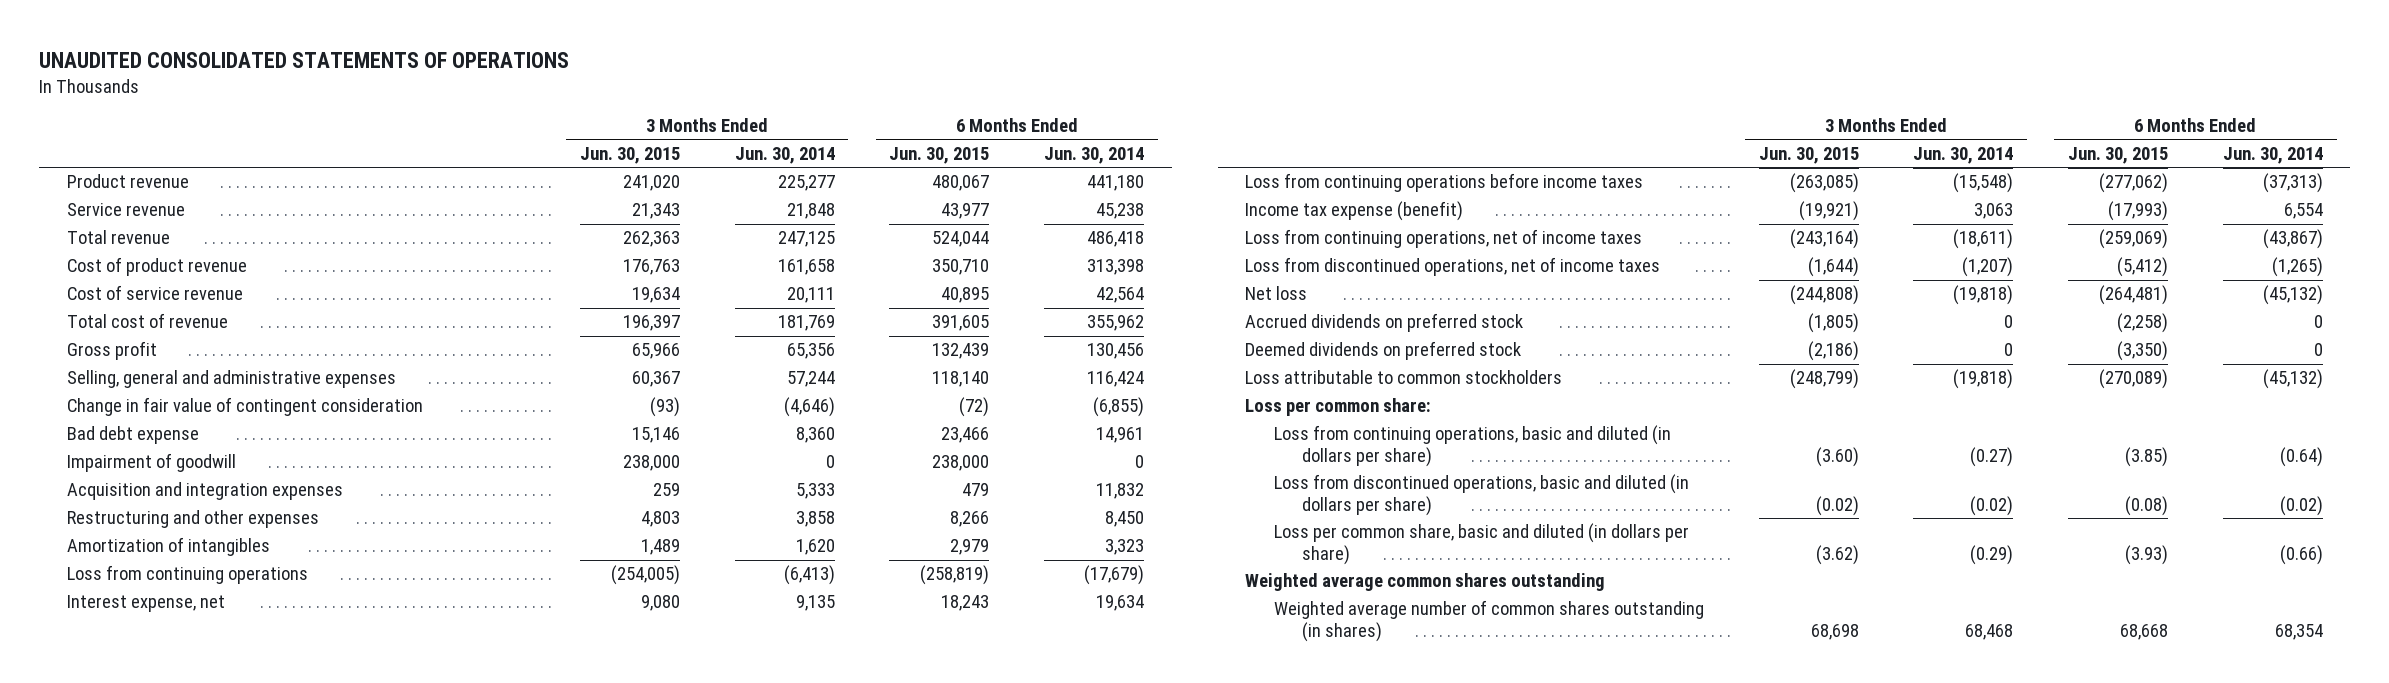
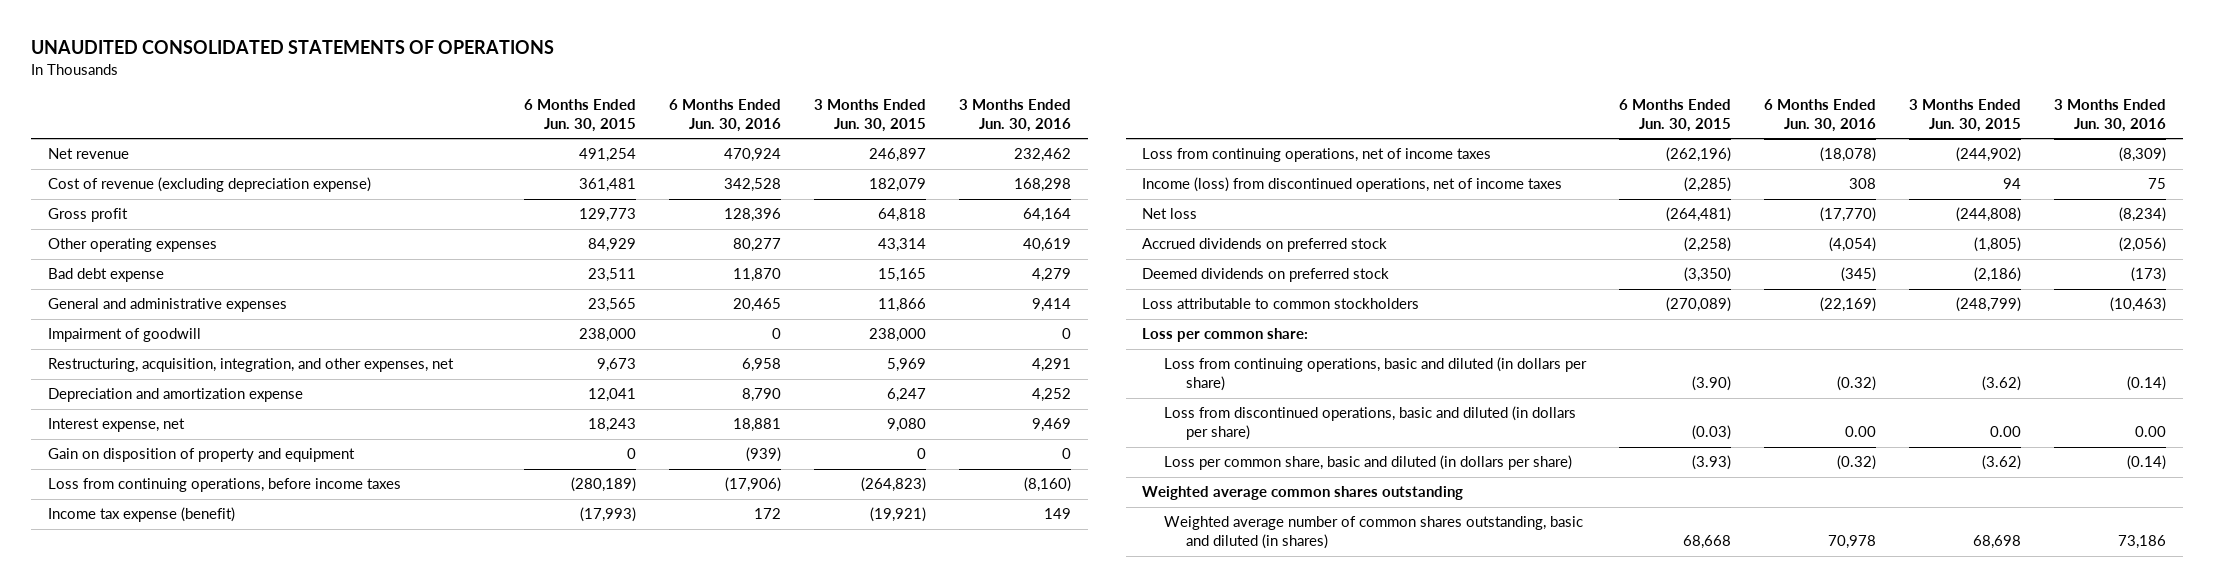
- | 3 Months Ended Jun. 30, 2015 | 3 Months Ended Jun. 30, 2014 | 6 Months Ended Jun. 30, 2015 | 6 Months Ended Jun. 30, 2014
+ | 6 Months Ended Jun. 30, 2015 | 6 Months Ended Jun. 30, 2016 | 3 Months Ended Jun. 30, 2015 | 3 Months Ended Jun. 30, 2016
- Product revenue | 241,020 | 225,277 | 480,067 | 441,180
- Service revenue | 21,343 | 21,848 | 43,977 | 45,238
- Total revenue | 262,363 | 247,125 | 524,044 | 486,418
- Cost of product revenue | 176,763 | 161,658 | 350,710 | 313,398
- Cost of service revenue | 19,634 | 20,111 | 40,895 | 42,564
- Total cost of revenue | 196,397 | 181,769 | 391,605 | 355,962
- Gross profit | 65,966 | 65,356 | 132,439 | 130,456
- Selling, general and administrative expenses | 60,367 | 57,244 | 118,140 | 116,424
- Change in fair value of contingent consideration | (93) | (4,646) | (72) | (6,855)
- Bad debt expense | 15,146 | 8,360 | 23,466 | 14,961
+ Net revenue | 491,254 | 470,924 | 246,897 | 232,462
+ Cost of revenue (excluding depreciation expense) | 361,481 | 342,528 | 182,079 | 168,298
+ Gross profit | 129,773 | 128,396 | 64,818 | 64,164
+ Other operating expenses | 84,929 | 80,277 | 43,314 | 40,619
+ Bad debt expense | 23,511 | 11,870 | 15,165 | 4,279
+ General and administrative expenses | 23,565 | 20,465 | 11,866 | 9,414
- Acquisition and integration expenses | 259 | 5,333 | 479 | 11,832
- Restructuring and other expenses | 4,803 | 3,858 | 8,266 | 8,450
- Amortization of intangibles | 1,489 | 1,620 | 2,979 | 3,323
- Loss from continuing operations | (254,005) | (6,413) | (258,819) | (17,679)
+ Restructuring, acquisition, integration, and other expenses, net | 9,673 | 6,958 | 5,969 | 4,291
+ Depreciation and amortization expense | 12,041 | 8,790 | 6,247 | 4,252
- Loss from continuing operations before income taxes | (263,085) | (15,548) | (277,062) | (37,313)
+ Gain on disposition of property and equipment | 0 | (939) | 0 | 0
+ Loss from continuing operations, before income taxes | (280,189) | (17,906) | (264,823) | (8,160)
- Loss from continuing operations, net of income taxes | (243,164) | (18,611) | (259,069) | (43,867)
- Loss from discontinued operations, net of income taxes | (1,644) | (1,207) | (5,412) | (1,265)
+ Loss from continuing operations, net of income taxes | (262,196) | (18,078) | (244,902) | (8,309)
+ Income (loss) from discontinued operations, net of income taxes | (2,285) | 308 | 94 | 75
- Loss from continuing operations, basic and diluted (in dollars per share) | (3.60) | (0.27) | (3.85) | (0.64)
- Loss from discontinued operations, basic and diluted (in dollars per share) | (0.02) | (0.02) | (0.08) | (0.02)
+ Loss from continuing operations, basic and diluted (in dollars per share) | (3.90) | (0.32) | (3.62) | (0.14)
+ Loss from discontinued operations, basic and diluted (in dollars per share) | (0.03) | 0.00 | 0.00 | 0.00
- Weighted average number of common shares outstanding (in shares) | 68,698 | 68,468 | 68,668 | 68,354
+ Weighted average number of common shares outstanding, basic and diluted (in shares) | 68,668 | 70,978 | 68,698 | 73,186

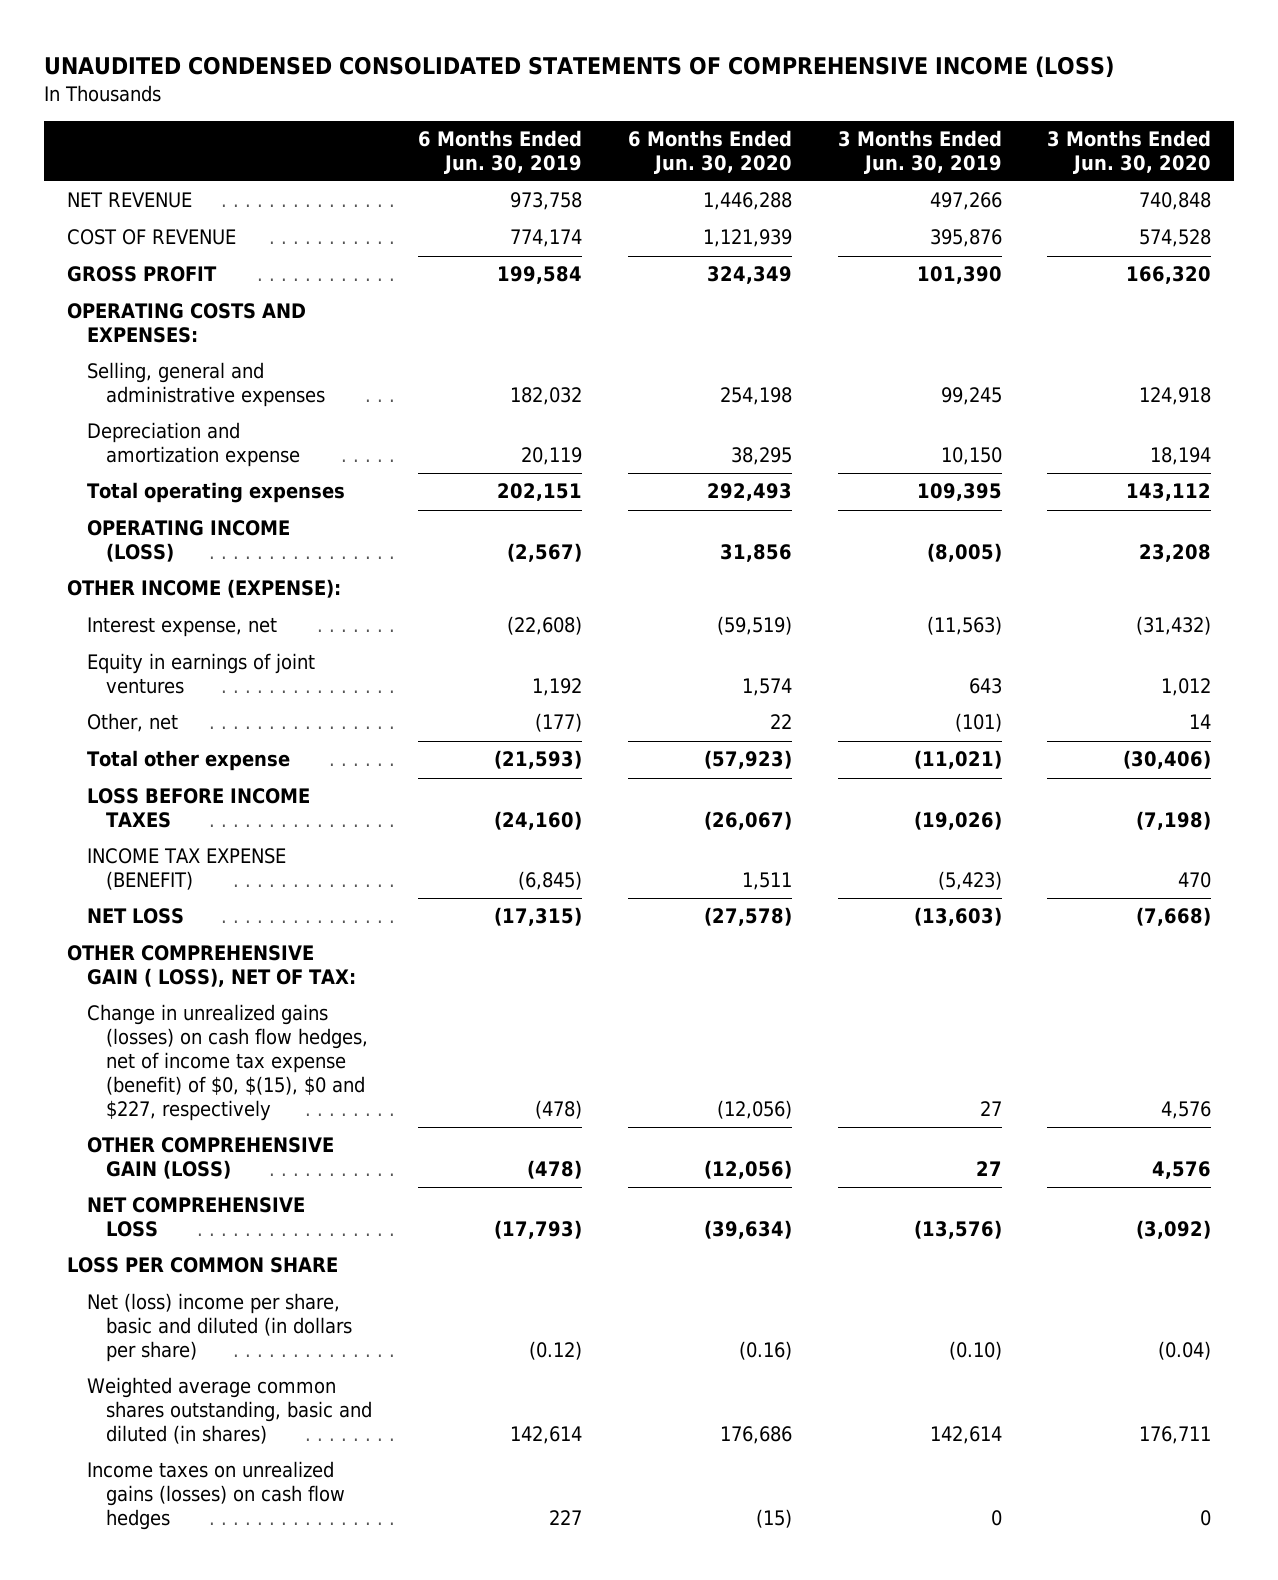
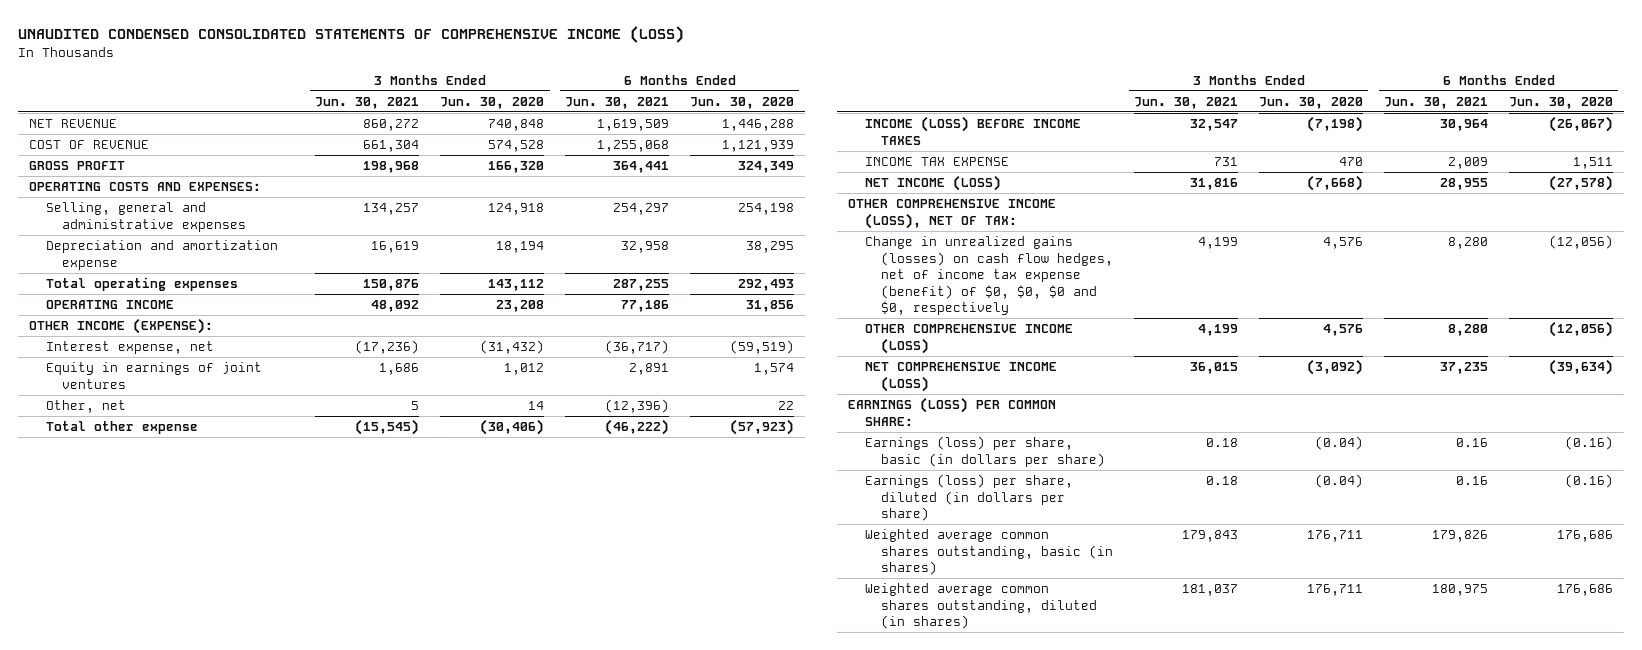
- | 6 Months Ended Jun. 30, 2019 | 6 Months Ended Jun. 30, 2020 | 3 Months Ended Jun. 30, 2019 | 3 Months Ended Jun. 30, 2020
+ | 3 Months Ended Jun. 30, 2021 | 3 Months Ended Jun. 30, 2020 | 6 Months Ended Jun. 30, 2021 | 6 Months Ended Jun. 30, 2020
- OPERATING INCOME (LOSS) | (2,567) | 31,856 | (8,005) | 23,208
+ OPERATING INCOME | 48,092 | 23,208 | 77,186 | 31,856
- LOSS BEFORE INCOME TAXES | (24,160) | (26,067) | (19,026) | (7,198)
- INCOME TAX EXPENSE (BENEFIT) | (6,845) | 1,511 | (5,423) | 470
- NET LOSS | (17,315) | (27,578) | (13,603) | (7,668)
- OTHER COMPREHENSIVE GAIN ( LOSS), NET OF TAX:
- Change in unrealized gains (losses) on cash flow hedges, net of income tax expense (benefit) of $0, $(15), $0 and $227, respectively | (478) | (12,056) | 27 | 4,576
- OTHER COMPREHENSIVE GAIN (LOSS) | (478) | (12,056) | 27 | 4,576
- NET COMPREHENSIVE LOSS | (17,793) | (39,634) | (13,576) | (3,092)
- LOSS PER COMMON SHARE
- Net (loss) income per share, basic and diluted (in dollars per share) | (0.12) | (0.16) | (0.10) | (0.04)
- Weighted average common shares outstanding, basic and diluted (in shares) | 142,614 | 176,686 | 142,614 | 176,711
- Income taxes on unrealized gains (losses) on cash flow hedges | 227 | (15) | 0 | 0
+ INCOME (LOSS) BEFORE INCOME TAXES | 32,547 | (7,198) | 30,964 | (26,067)
+ INCOME TAX EXPENSE | 731 | 470 | 2,009 | 1,511
+ NET INCOME (LOSS) | 31,816 | (7,668) | 28,955 | (27,578)
+ OTHER COMPREHENSIVE INCOME (LOSS), NET OF TAX:
+ Change in unrealized gains (losses) on cash flow hedges, net of income tax expense (benefit) of $0, $0, $0 and $0, respectively | 4,199 | 4,576 | 8,280 | (12,056)
+ OTHER COMPREHENSIVE INCOME (LOSS) | 4,199 | 4,576 | 8,280 | (12,056)
+ NET COMPREHENSIVE INCOME (LOSS) | 36,015 | (3,092) | 37,235 | (39,634)
+ EARNINGS (LOSS) PER COMMON SHARE:
+ Earnings (loss) per share, basic (in dollars per share) | 0.18 | (0.04) | 0.16 | (0.16)
+ Earnings (loss) per share, diluted (in dollars per share) | 0.18 | (0.04) | 0.16 | (0.16)
+ Weighted average common shares outstanding, basic (in shares) | 179,843 | 176,711 | 179,826 | 176,686
+ Weighted average common shares outstanding, diluted (in shares) | 181,037 | 176,711 | 180,975 | 176,686

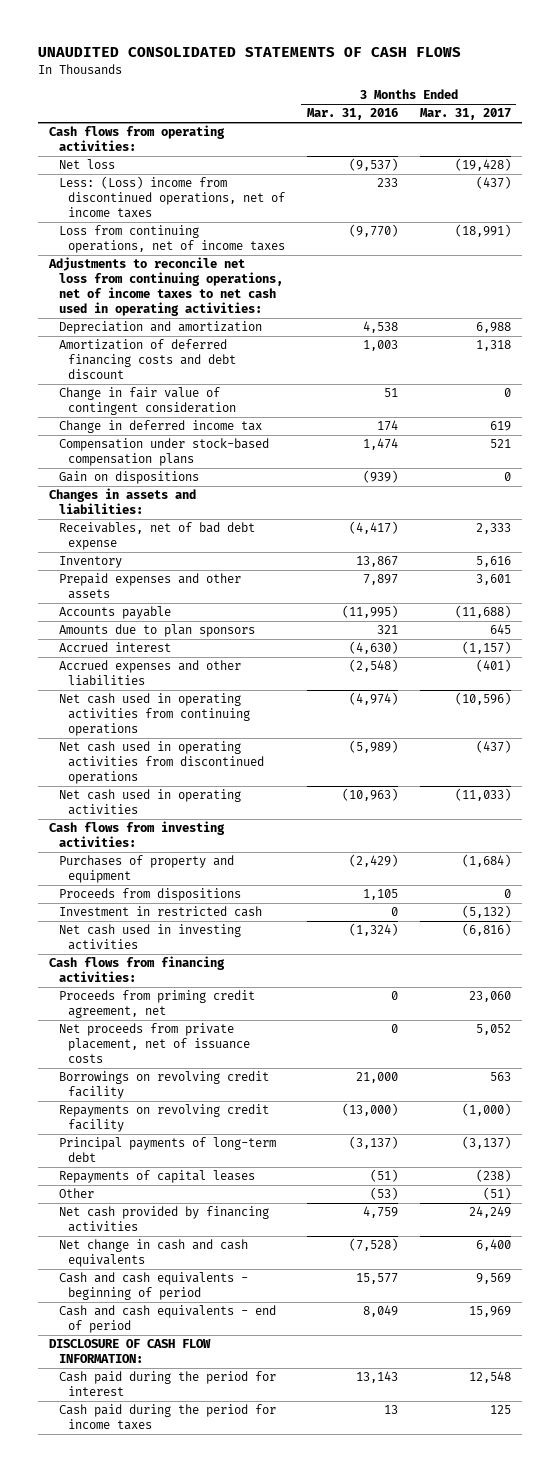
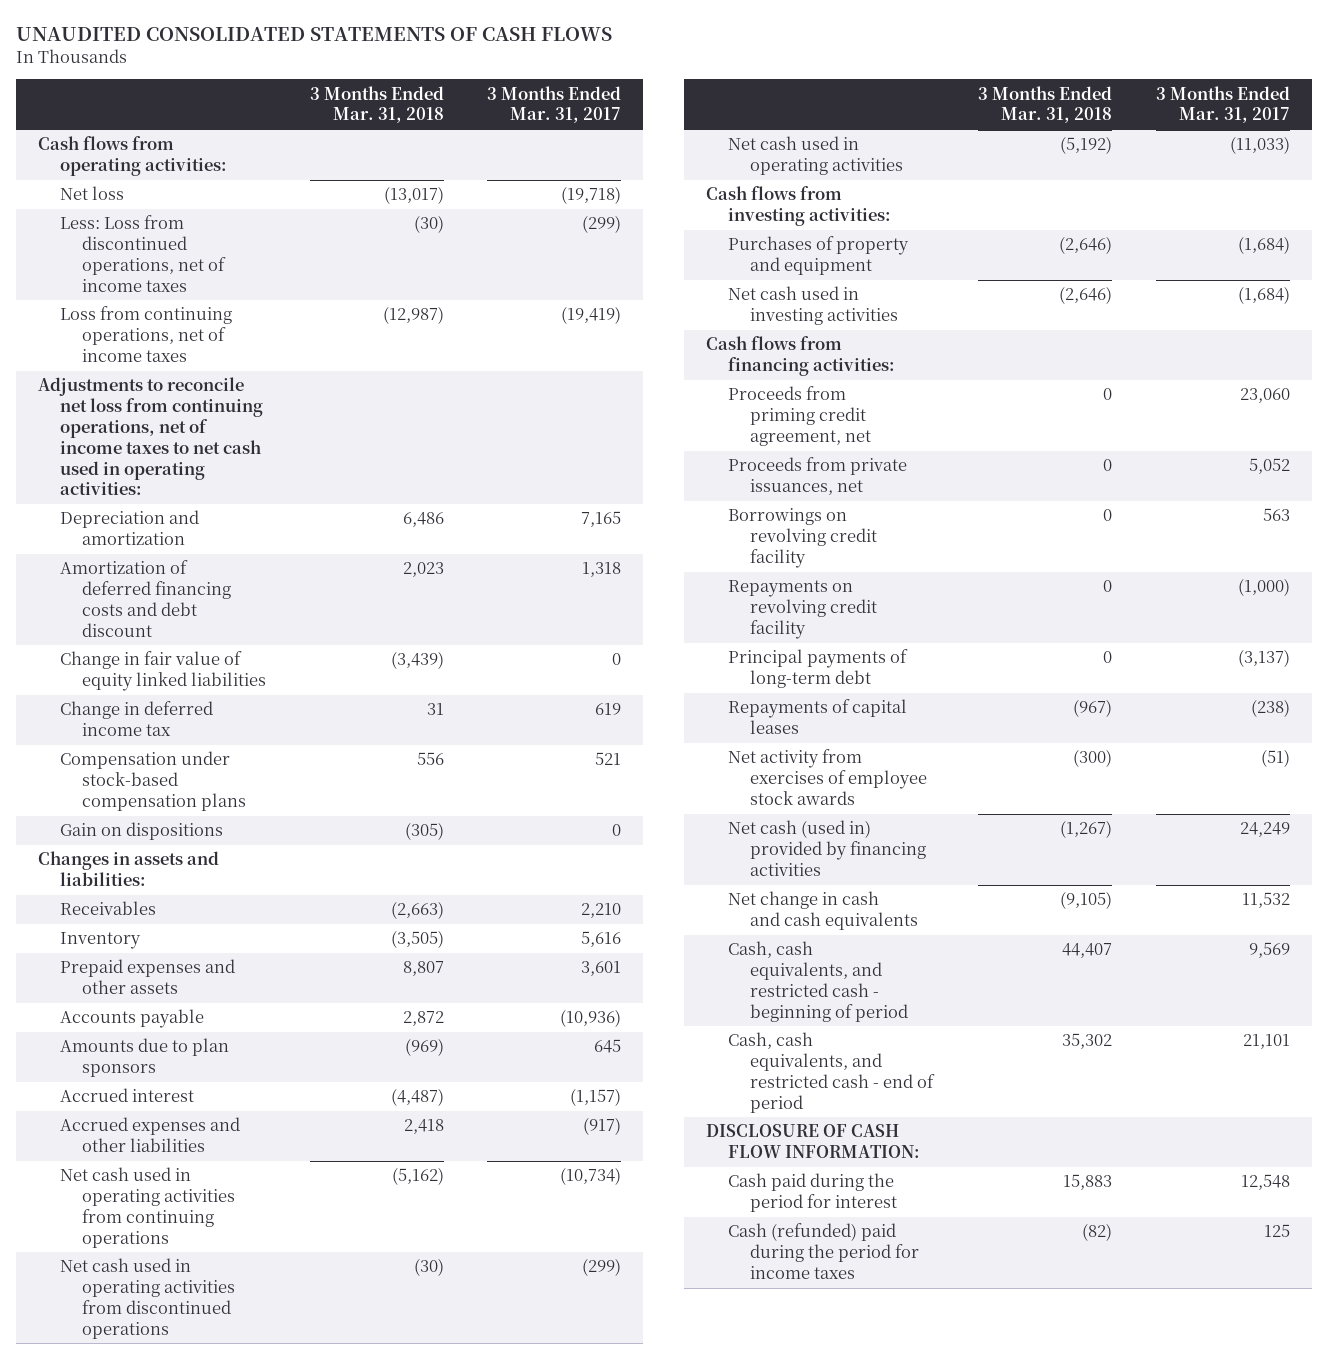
- | 3 Months Ended Mar. 31, 2016 | 3 Months Ended Mar. 31, 2017
+ | 3 Months Ended Mar. 31, 2018 | 3 Months Ended Mar. 31, 2017
- Net loss | (9,537) | (19,428)
- Less: (Loss) income from discontinued operations, net of income taxes | 233 | (437)
- Loss from continuing operations, net of income taxes | (9,770) | (18,991)
+ Net loss | (13,017) | (19,718)
+ Less: Loss from discontinued operations, net of income taxes | (30) | (299)
+ Loss from continuing operations, net of income taxes | (12,987) | (19,419)
- Depreciation and amortization | 4,538 | 6,988
+ Depreciation and amortization | 6,486 | 7,165
- Change in fair value of contingent consideration | 51 | 0
+ Change in fair value of equity linked liabilities | (3,439) | 0
- Receivables, net of bad debt expense | (4,417) | 2,333
+ Receivables | (2,663) | 2,210
- Accounts payable | (11,995) | (11,688)
+ Accounts payable | 2,872 | (10,936)
- Accrued expenses and other liabilities | (2,548) | (401)
- Net cash used in operating activities from continuing operations | (4,974) | (10,596)
- Net cash used in operating activities from discontinued operations | (5,989) | (437)
+ Accrued expenses and other liabilities | 2,418 | (917)
+ Net cash used in operating activities from continuing operations | (5,162) | (10,734)
+ Net cash used in operating activities from discontinued operations | (30) | (299)
- Proceeds from dispositions | 1,105 | 0
- Investment in restricted cash | 0 | (5,132)
- Net cash used in investing activities | (1,324) | (6,816)
+ Net cash used in investing activities | (2,646) | (1,684)
- Net proceeds from private placement, net of issuance costs | 0 | 5,052
+ Proceeds from private issuances, net | 0 | 5,052
- Other | (53) | (51)
- Net cash provided by financing activities | 4,759 | 24,249
- Net change in cash and cash equivalents | (7,528) | 6,400
- Cash and cash equivalents - beginning of period | 15,577 | 9,569
- Cash and cash equivalents - end of period | 8,049 | 15,969
+ Net activity from exercises of employee stock awards | (300) | (51)
+ Net cash (used in) provided by financing activities | (1,267) | 24,249
+ Net change in cash and cash equivalents | (9,105) | 11,532
+ Cash, cash equivalents, and restricted cash - beginning of period | 44,407 | 9,569
+ Cash, cash equivalents, and restricted cash - end of period | 35,302 | 21,101
- Cash paid during the period for income taxes | 13 | 125
+ Cash (refunded) paid during the period for income taxes | (82) | 125

